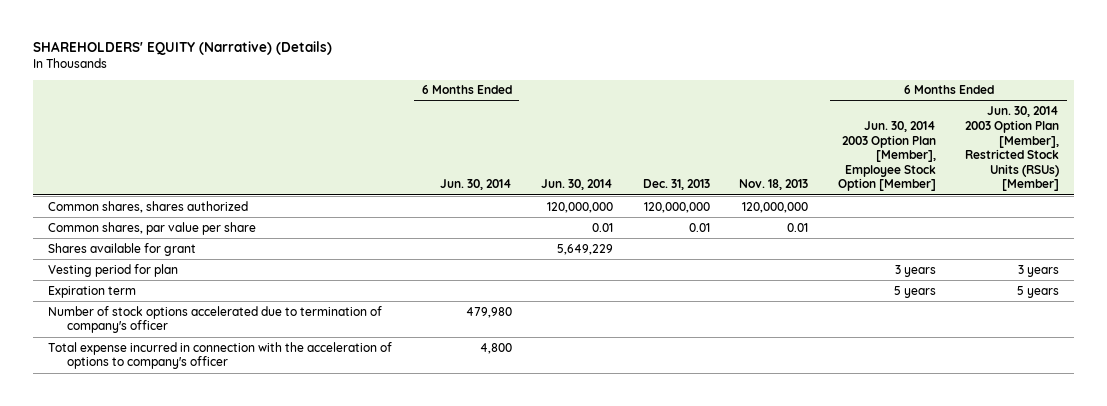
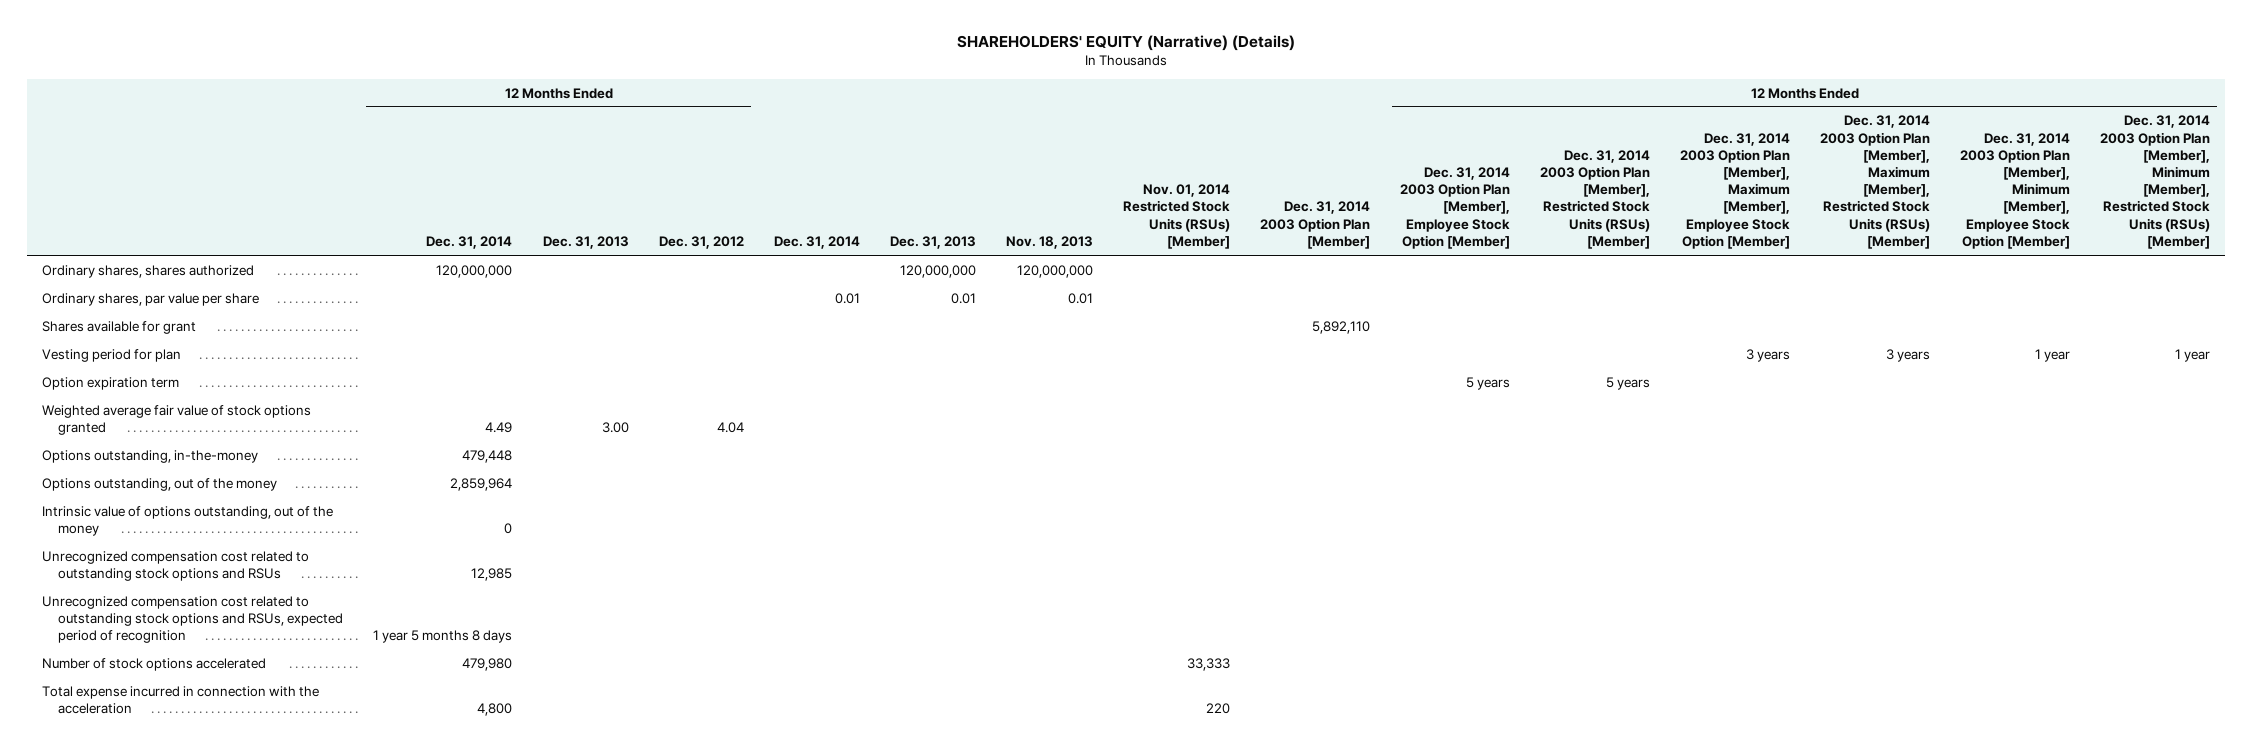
- | 6 Months Ended Jun. 30, 2014 | Jun. 30, 2014 | Dec. 31, 2013 | Nov. 18, 2013 | 6 Months Ended Jun. 30, 2014 2003 Option Plan [Member], Employee Stock Option [Member] | 6 Months Ended Jun. 30, 2014 2003 Option Plan [Member], Restricted Stock Units (RSUs) [Member]
+ | 12 Months Ended Dec. 31, 2014 | 12 Months Ended Dec. 31, 2013 | 12 Months Ended Dec. 31, 2012 | Dec. 31, 2014 | Dec. 31, 2013 | Nov. 18, 2013 | Nov. 01, 2014 Restricted Stock Units (RSUs) [Member] | Dec. 31, 2014 2003 Option Plan [Member] | 12 Months Ended Dec. 31, 2014 2003 Option Plan [Member], Employee Stock Option [Member] | 12 Months Ended Dec. 31, 2014 2003 Option Plan [Member], Restricted Stock Units (RSUs) [Member] | 12 Months Ended Dec. 31, 2014 2003 Option Plan [Member], Maximum [Member], Employee Stock Option [Member] | 12 Months Ended Dec. 31, 2014 2003 Option Plan [Member], Maximum [Member], Restricted Stock Units (RSUs) [Member] | 12 Months Ended Dec. 31, 2014 2003 Option Plan [Member], Minimum [Member], Employee Stock Option [Member] | 12 Months Ended Dec. 31, 2014 2003 Option Plan [Member], Minimum [Member], Restricted Stock Units (RSUs) [Member]
- Common shares, shares authorized | | 120,000,000 | 120,000,000 | 120,000,000 | |
- Common shares, par value per share | | 0.01 | 0.01 | 0.01 | |
+ Ordinary shares, shares authorized | 120,000,000 | | | | 120,000,000 | 120,000,000 | | | | | | | |
+ Ordinary shares, par value per share | | | | 0.01 | 0.01 | 0.01 | | | | | | | |
- Expiration term | | | | | 5 years | 5 years
- Number of stock options accelerated due to termination of company's officer | 479,980 | | | | |
- Total expense incurred in connection with the acceleration of options to company's officer | 4,800 | | | | |
+ Option expiration term | | | | | | | | | 5 years | 5 years | | | |
+ Weighted average fair value of stock options granted | 4.49 | 3.00 | 4.04 | | | | | | | | | | |
+ Options outstanding, in-the-money | 479,448 | | | | | | | | | | | | |
+ Options outstanding, out of the money | 2,859,964 | | | | | | | | | | | | |
+ Intrinsic value of options outstanding, out of the money | 0 | | | | | | | | | | | | |
+ Unrecognized compensation cost related to outstanding stock options and RSUs | 12,985 | | | | | | | | | | | | |
+ Unrecognized compensation cost related to outstanding stock options and RSUs, expected period of recognition | 1 year 5 months 8 days | | | | | | | | | | | | |
+ Number of stock options accelerated | 479,980 | | | | | | 33,333 | | | | | | |
+ Total expense incurred in connection with the acceleration | 4,800 | | | | | | 220 | | | | | | |

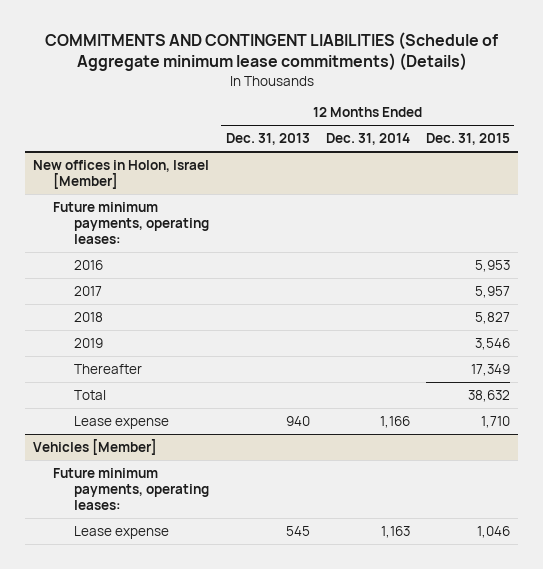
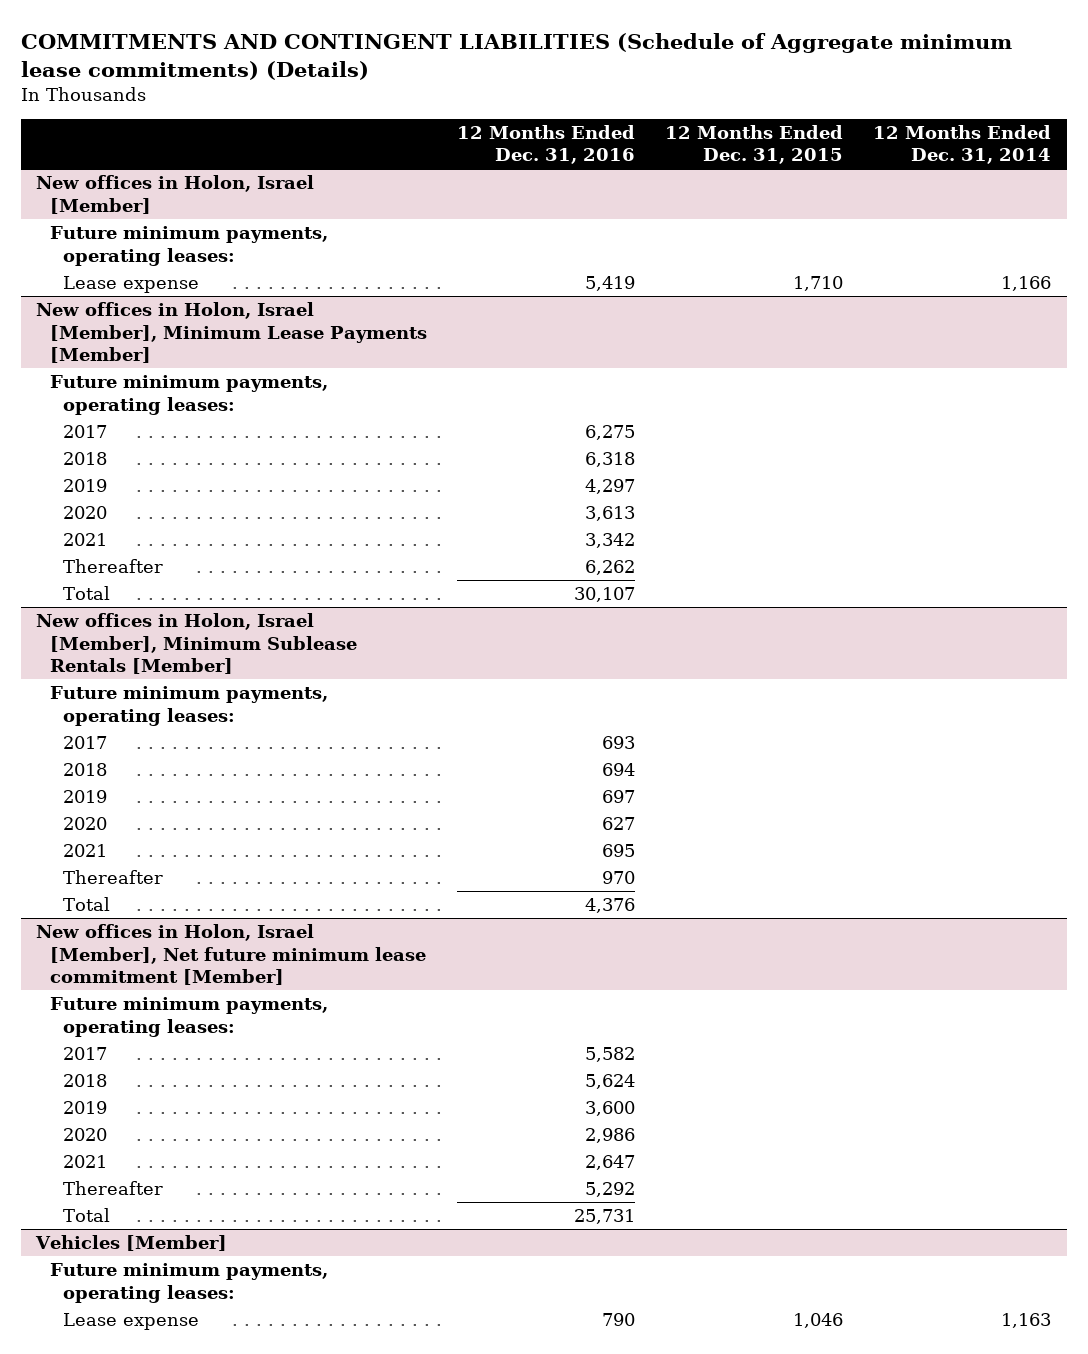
- | 12 Months Ended Dec. 31, 2013 | 12 Months Ended Dec. 31, 2014 | 12 Months Ended Dec. 31, 2015
+ | 12 Months Ended Dec. 31, 2016 | 12 Months Ended Dec. 31, 2015 | 12 Months Ended Dec. 31, 2014
@ New offices in Holon, Israel [Member]
- 2016 | | | 5,953
- 2017 | | | 5,957
- 2018 | | | 5,827
- 2019 | | | 3,546
- Thereafter | | | 17,349
- Total | | | 38,632
+ New offices in Holon, Israel [Member], Minimum Lease Payments [Member]
+ Future minimum payments, operating leases:
+ 2017 | 6,275 | |
+ 2018 | 6,318 | |
+ 2019 | 4,297 | |
+ 2020 | 3,613 | |
+ 2021 | 3,342 | |
+ Thereafter | 6,262 | |
+ Total | 30,107 | |
+ New offices in Holon, Israel [Member], Minimum Sublease Rentals [Member]
+ Future minimum payments, operating leases:
+ 2017 | 693 | |
+ 2018 | 694 | |
+ 2019 | 697 | |
+ 2020 | 627 | |
+ 2021 | 695 | |
+ Thereafter | 970 | |
+ Total | 4,376 | |
+ New offices in Holon, Israel [Member], Net future minimum lease commitment [Member]
+ Future minimum payments, operating leases:
+ 2017 | 5,582 | |
+ 2018 | 5,624 | |
+ 2019 | 3,600 | |
+ 2020 | 2,986 | |
+ 2021 | 2,647 | |
+ Thereafter | 5,292 | |
+ Total | 25,731 | |

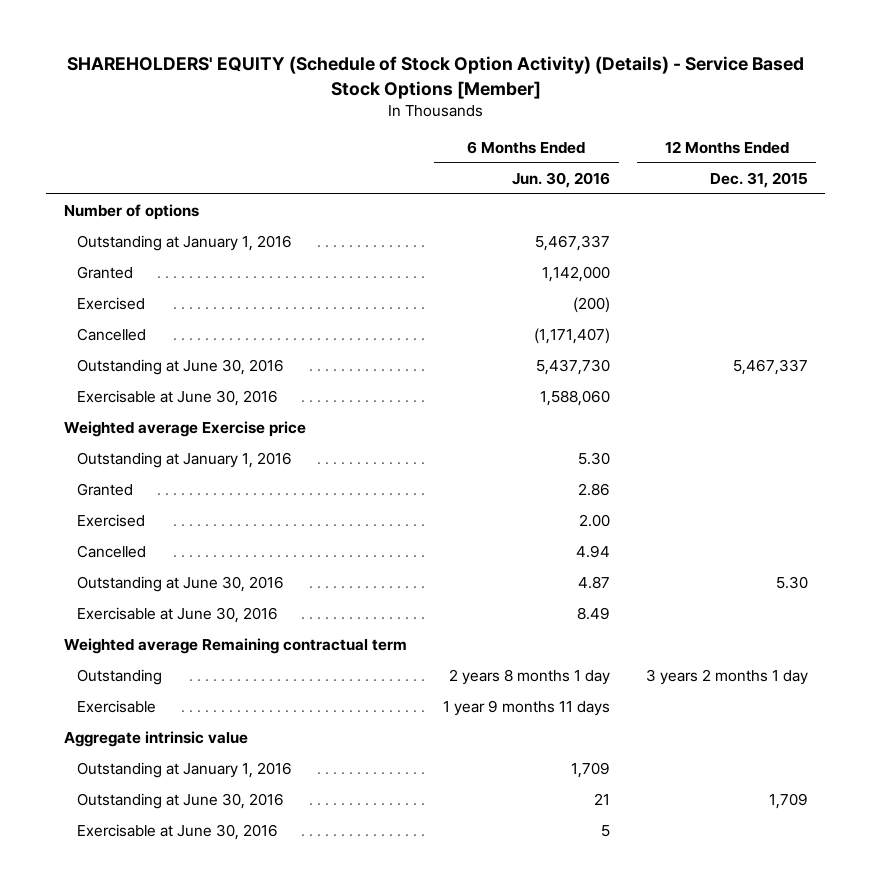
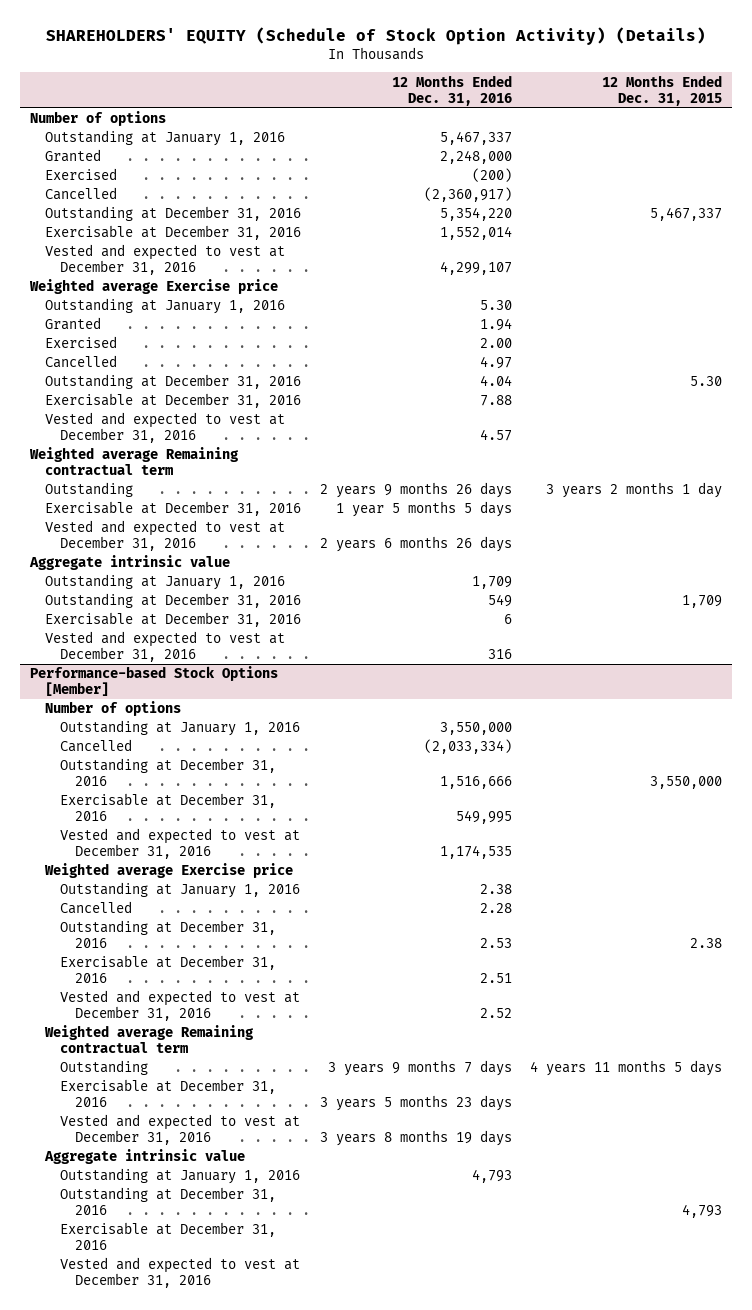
- SHAREHOLDERS' EQUITY (Schedule of Stock Option Activity) (Details) - Service Based Stock Options [Member]
+ SHAREHOLDERS' EQUITY (Schedule of Stock Option Activity) (Details)
- | 6 Months Ended Jun. 30, 2016 | 12 Months Ended Dec. 31, 2015
+ | 12 Months Ended Dec. 31, 2016 | 12 Months Ended Dec. 31, 2015
- Outstanding at June 30, 2016 | 5,437,730 | 5,467,337
- Exercisable at June 30, 2016 | 1,588,060 |
+ Outstanding at December 31, 2016 | 5,354,220 | 5,467,337
+ Exercisable at December 31, 2016 | 1,552,014 |
+ Vested and expected to vest at December 31, 2016 | 4,299,107 |
- Outstanding at June 30, 2016 | 4.87 | 5.30
- Exercisable at June 30, 2016 | 8.49 |
+ Outstanding at December 31, 2016 | 4.04 | 5.30
+ Exercisable at December 31, 2016 | 7.88 |
+ Vested and expected to vest at December 31, 2016 | 4.57 |
- Exercisable | 1 year 9 months 11 days |
+ Exercisable at December 31, 2016 | 1 year 5 months 5 days |
+ Vested and expected to vest at December 31, 2016 | 2 years 6 months 26 days |
- Outstanding at June 30, 2016 | 21 | 1,709
- Exercisable at June 30, 2016 | 5 |
+ Outstanding at December 31, 2016 | 549 | 1,709
+ Exercisable at December 31, 2016 | 6 |
+ Vested and expected to vest at December 31, 2016 | 316 |
+ Performance-based Stock Options [Member]
+ Number of options
+ Outstanding at January 1, 2016 | 3,550,000 |
+ Cancelled | (2,033,334) |
+ Outstanding at December 31, 2016 | 1,516,666 | 3,550,000
+ Exercisable at December 31, 2016 | 549,995 |
+ Vested and expected to vest at December 31, 2016 | 1,174,535 |
+ Weighted average Exercise price
+ Outstanding at January 1, 2016 | 2.38 |
+ Cancelled | 2.28 |
+ Outstanding at December 31, 2016 | 2.53 | 2.38
+ Exercisable at December 31, 2016 | 2.51 |
+ Vested and expected to vest at December 31, 2016 | 2.52 |
+ Weighted average Remaining contractual term
+ Outstanding | 3 years 9 months 7 days | 4 years 11 months 5 days
+ Exercisable at December 31, 2016 | 3 years 5 months 23 days |
+ Vested and expected to vest at December 31, 2016 | 3 years 8 months 19 days |
+ Aggregate intrinsic value
+ Outstanding at January 1, 2016 | 4,793 |
+ Outstanding at December 31, 2016 | | 4,793
+ Exercisable at December 31, 2016
+ Vested and expected to vest at December 31, 2016

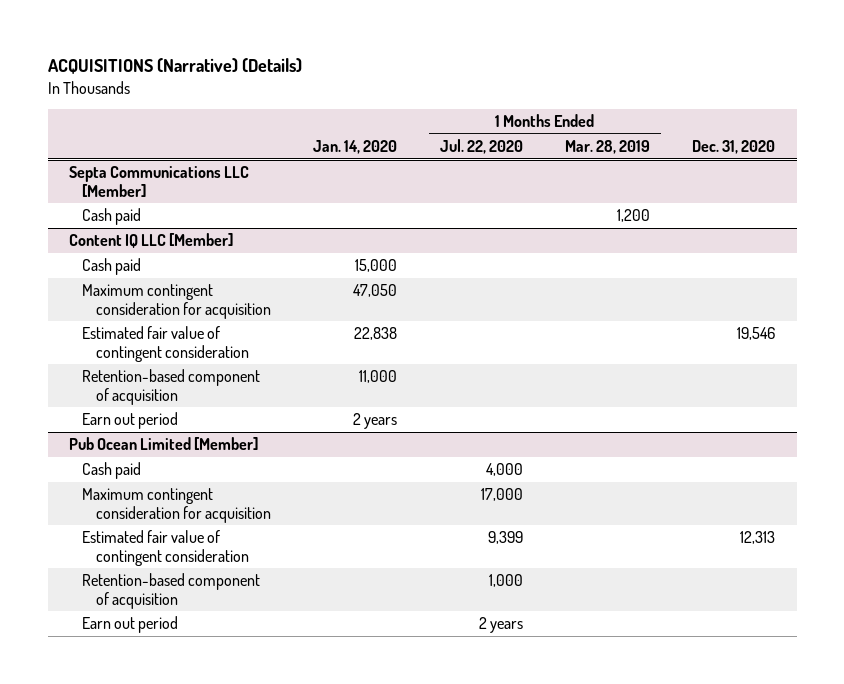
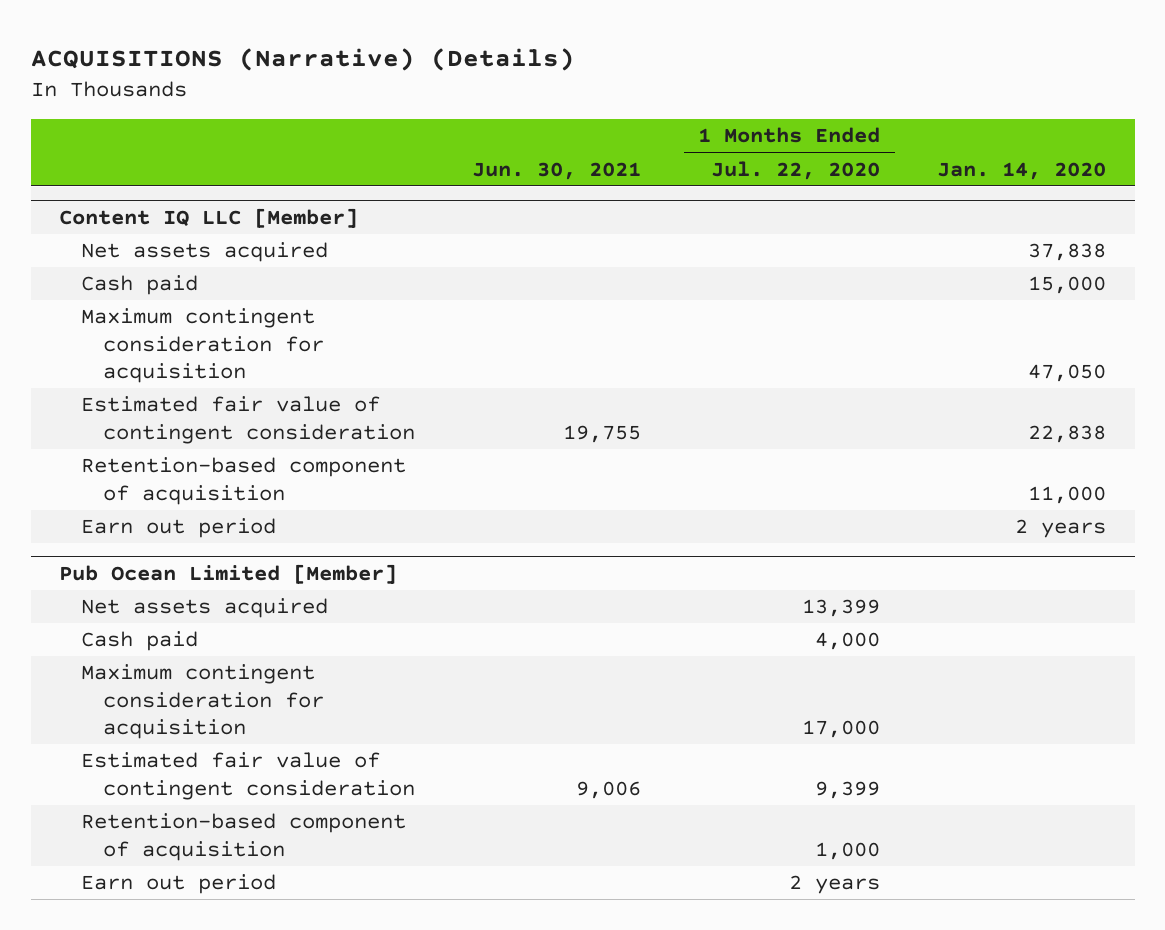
- | Jan. 14, 2020 | 1 Months Ended Jul. 22, 2020 | 1 Months Ended Mar. 28, 2019 | Dec. 31, 2020
+ | Jun. 30, 2021 | 1 Months Ended Jul. 22, 2020 | Jan. 14, 2020
- Septa Communications LLC [Member]
- Cash paid | | | 1,200 |
@ Content IQ LLC [Member]
+ Net assets acquired | | | 37,838
@ Pub Ocean Limited [Member]
+ Net assets acquired | | 13,399 |

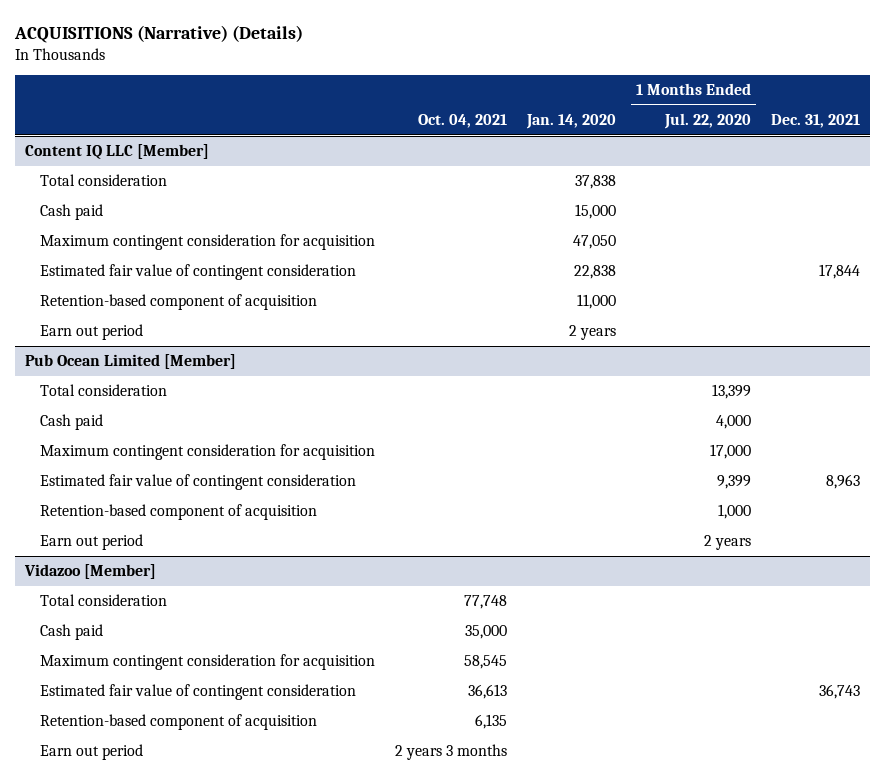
- | Jun. 30, 2021 | 1 Months Ended Jul. 22, 2020 | Jan. 14, 2020
+ | Oct. 04, 2021 | Jan. 14, 2020 | 1 Months Ended Jul. 22, 2020 | Dec. 31, 2021
@ Content IQ LLC [Member]
- Net assets acquired | | | 37,838
+ Total consideration | | 37,838 | |
@ Pub Ocean Limited [Member]
- Net assets acquired | | 13,399 |
+ Total consideration | | | 13,399 |
+ Vidazoo [Member]
+ Total consideration | 77,748 | | |
+ Cash paid | 35,000 | | |
+ Maximum contingent consideration for acquisition | 58,545 | | |
+ Estimated fair value of contingent consideration | 36,613 | | | 36,743
+ Retention-based component of acquisition | 6,135 | | |
+ Earn out period | 2 years 3 months | | |

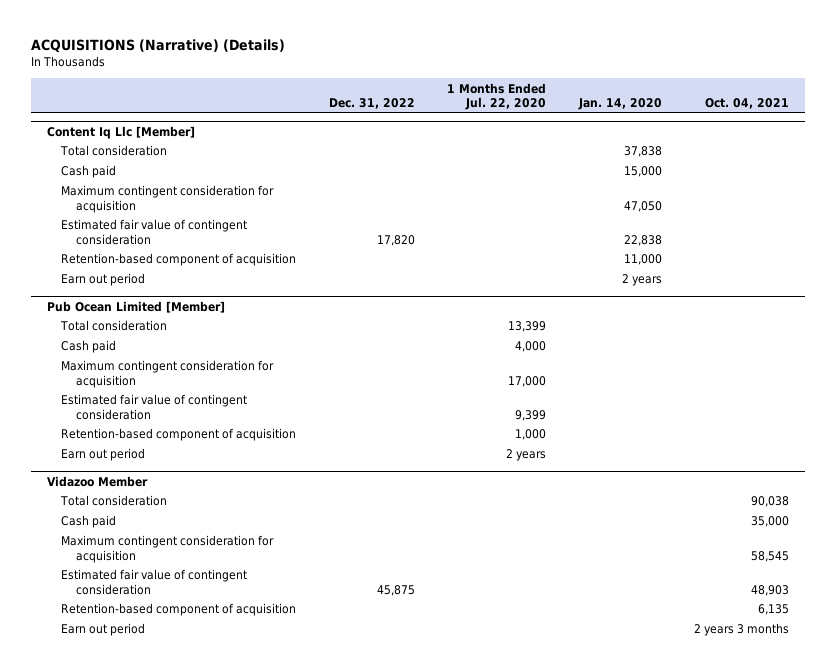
- | Oct. 04, 2021 | Jan. 14, 2020 | 1 Months Ended Jul. 22, 2020 | Dec. 31, 2021
+ | Dec. 31, 2022 | 1 Months Ended Jul. 22, 2020 | Jan. 14, 2020 | Oct. 04, 2021
- Content IQ LLC [Member]
+ Content Iq Llc [Member]
- Vidazoo [Member]
- Total consideration | 77,748 | | |
+ Vidazoo Member
+ Total consideration | | | | 90,038
- Estimated fair value of contingent consideration | 36,613 | | | 36,743
+ Estimated fair value of contingent consideration | 45,875 | | | 48,903

